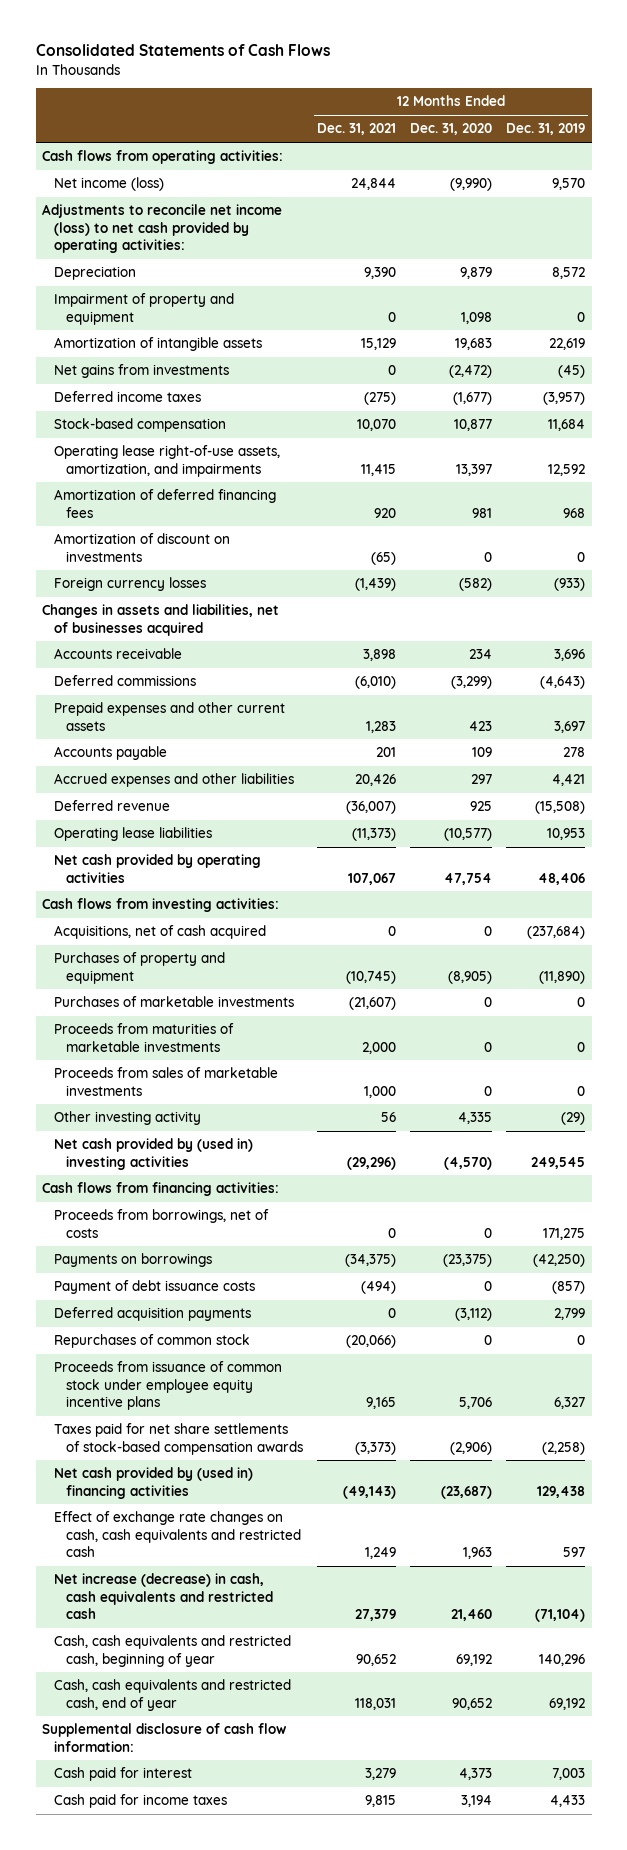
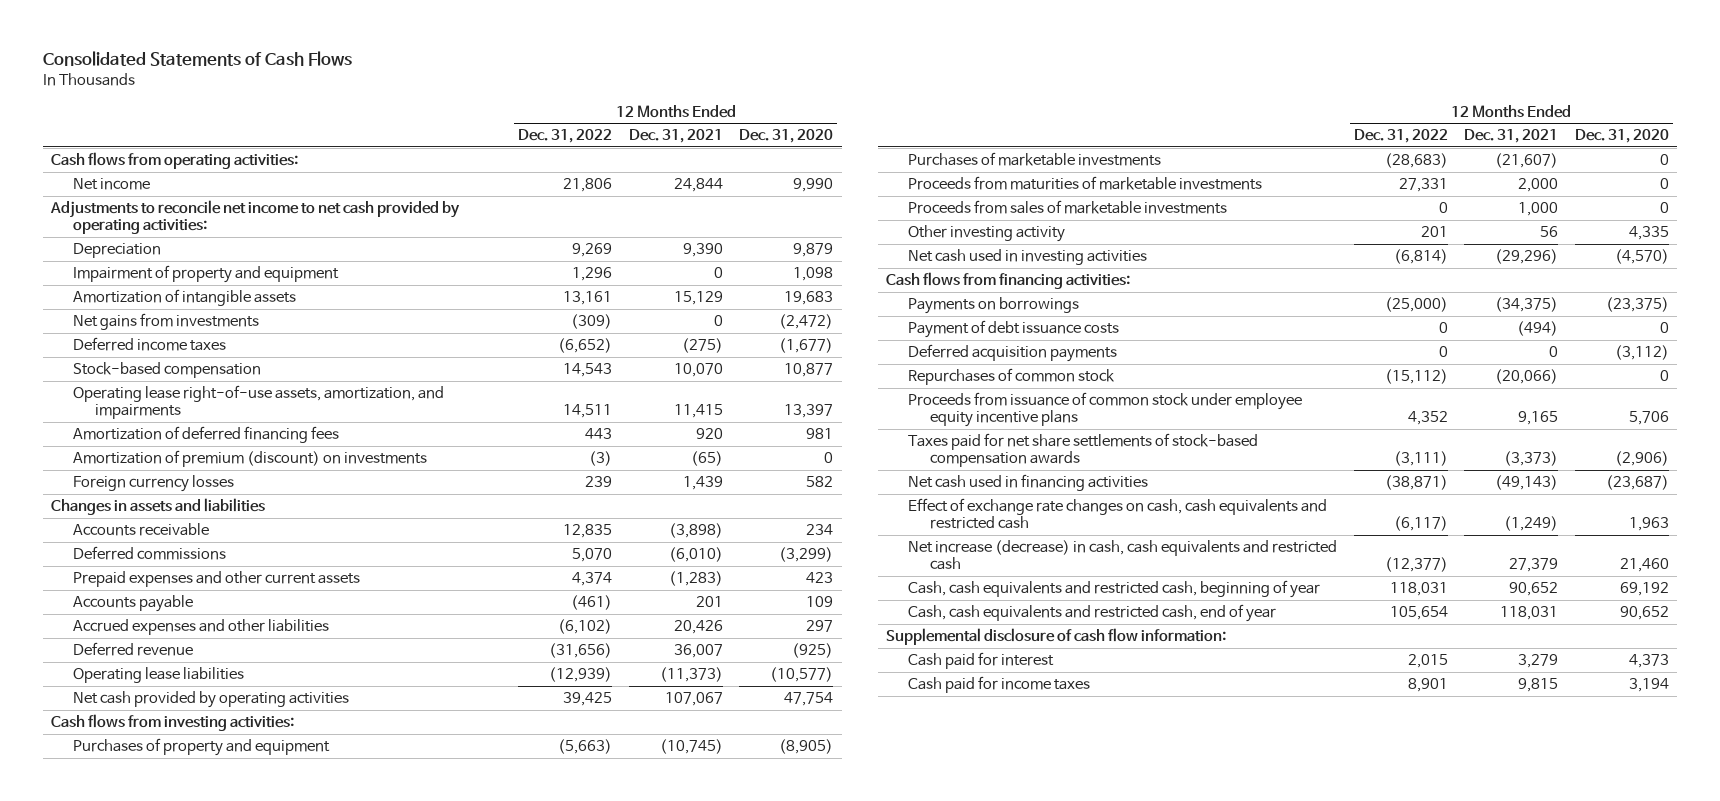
- | 12 Months Ended Dec. 31, 2021 | 12 Months Ended Dec. 31, 2020 | 12 Months Ended Dec. 31, 2019
+ | 12 Months Ended Dec. 31, 2022 | 12 Months Ended Dec. 31, 2021 | 12 Months Ended Dec. 31, 2020
- Net income (loss) | 24,844 | (9,990) | 9,570
- Adjustments to reconcile net income (loss) to net cash provided by operating activities:
+ Net income | 21,806 | 24,844 | 9,990
+ Adjustments to reconcile net income to net cash provided by operating activities:
- Amortization of discount on investments | (65) | 0 | 0
- Foreign currency losses | (1,439) | (582) | (933)
- Changes in assets and liabilities, net of businesses acquired
- Accounts receivable | 3,898 | 234 | 3,696
+ Amortization of premium (discount) on investments | (3) | (65) | 0
+ Foreign currency losses | 239 | 1,439 | 582
+ Changes in assets and liabilities
+ Accounts receivable | 12,835 | (3,898) | 234
- Prepaid expenses and other current assets | 1,283 | 423 | 3,697
+ Prepaid expenses and other current assets | 4,374 | (1,283) | 423
- Deferred revenue | (36,007) | 925 | (15,508)
+ Deferred revenue | (31,656) | 36,007 | (925)
- Acquisitions, net of cash acquired | 0 | 0 | (237,684)
- Net cash provided by (used in) investing activities | (29,296) | (4,570) | 249,545
+ Net cash used in investing activities | (6,814) | (29,296) | (4,570)
- Proceeds from borrowings, net of costs | 0 | 0 | 171,275
- Net cash provided by (used in) financing activities | (49,143) | (23,687) | 129,438
- Effect of exchange rate changes on cash, cash equivalents and restricted cash | 1,249 | 1,963 | 597
+ Net cash used in financing activities | (38,871) | (49,143) | (23,687)
+ Effect of exchange rate changes on cash, cash equivalents and restricted cash | (6,117) | (1,249) | 1,963

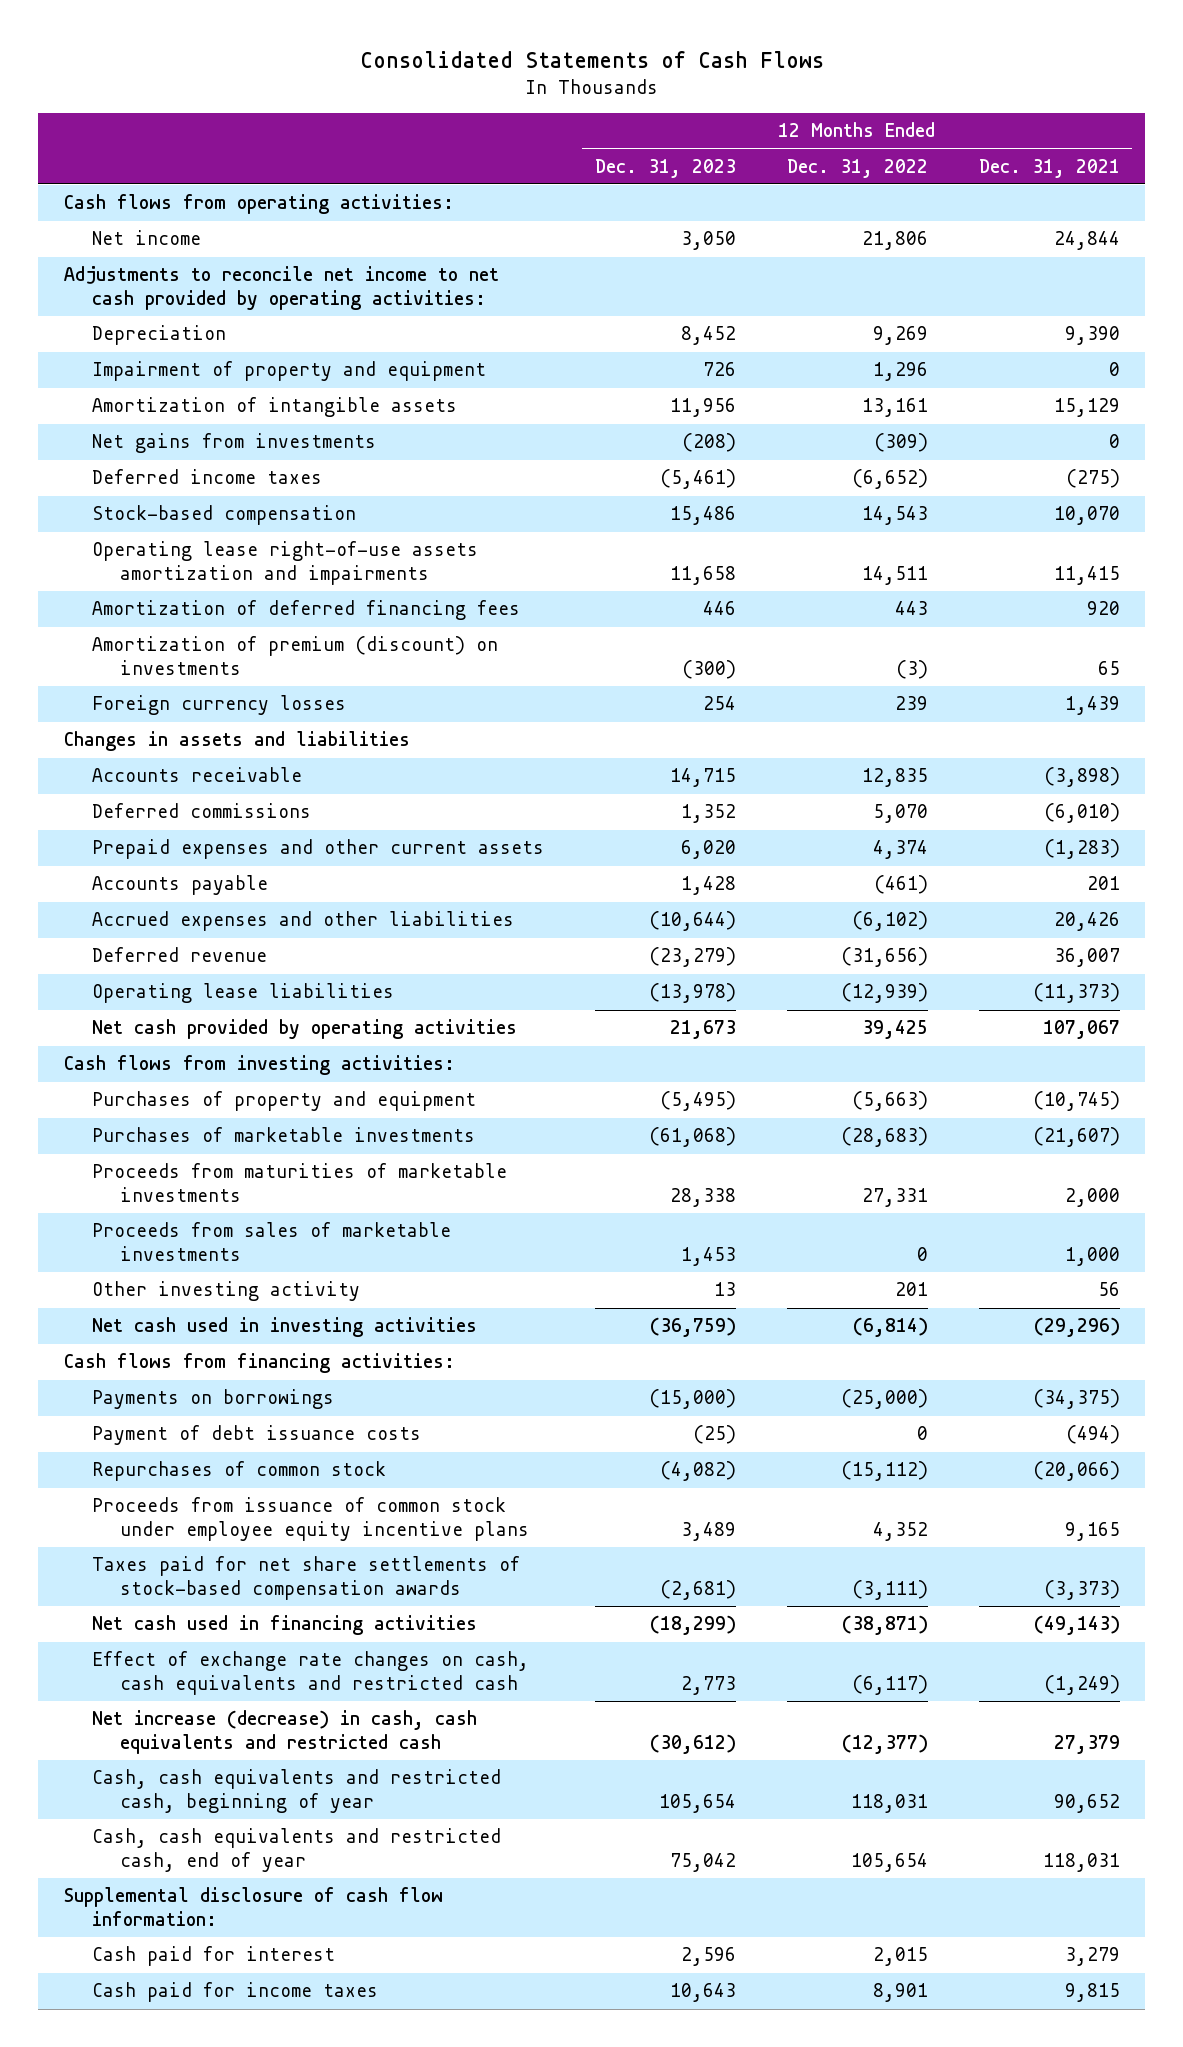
- | 12 Months Ended Dec. 31, 2022 | 12 Months Ended Dec. 31, 2021 | 12 Months Ended Dec. 31, 2020
+ | 12 Months Ended Dec. 31, 2023 | 12 Months Ended Dec. 31, 2022 | 12 Months Ended Dec. 31, 2021
- Operating lease right-of-use assets, amortization, and impairments | 14,511 | 11,415 | 13,397
+ Operating lease right-of-use assets amortization and impairments | 11,658 | 14,511 | 11,415
- Amortization of premium (discount) on investments | (3) | (65) | 0
+ Amortization of premium (discount) on investments | (300) | (3) | 65
- Deferred acquisition payments | 0 | 0 | (3,112)

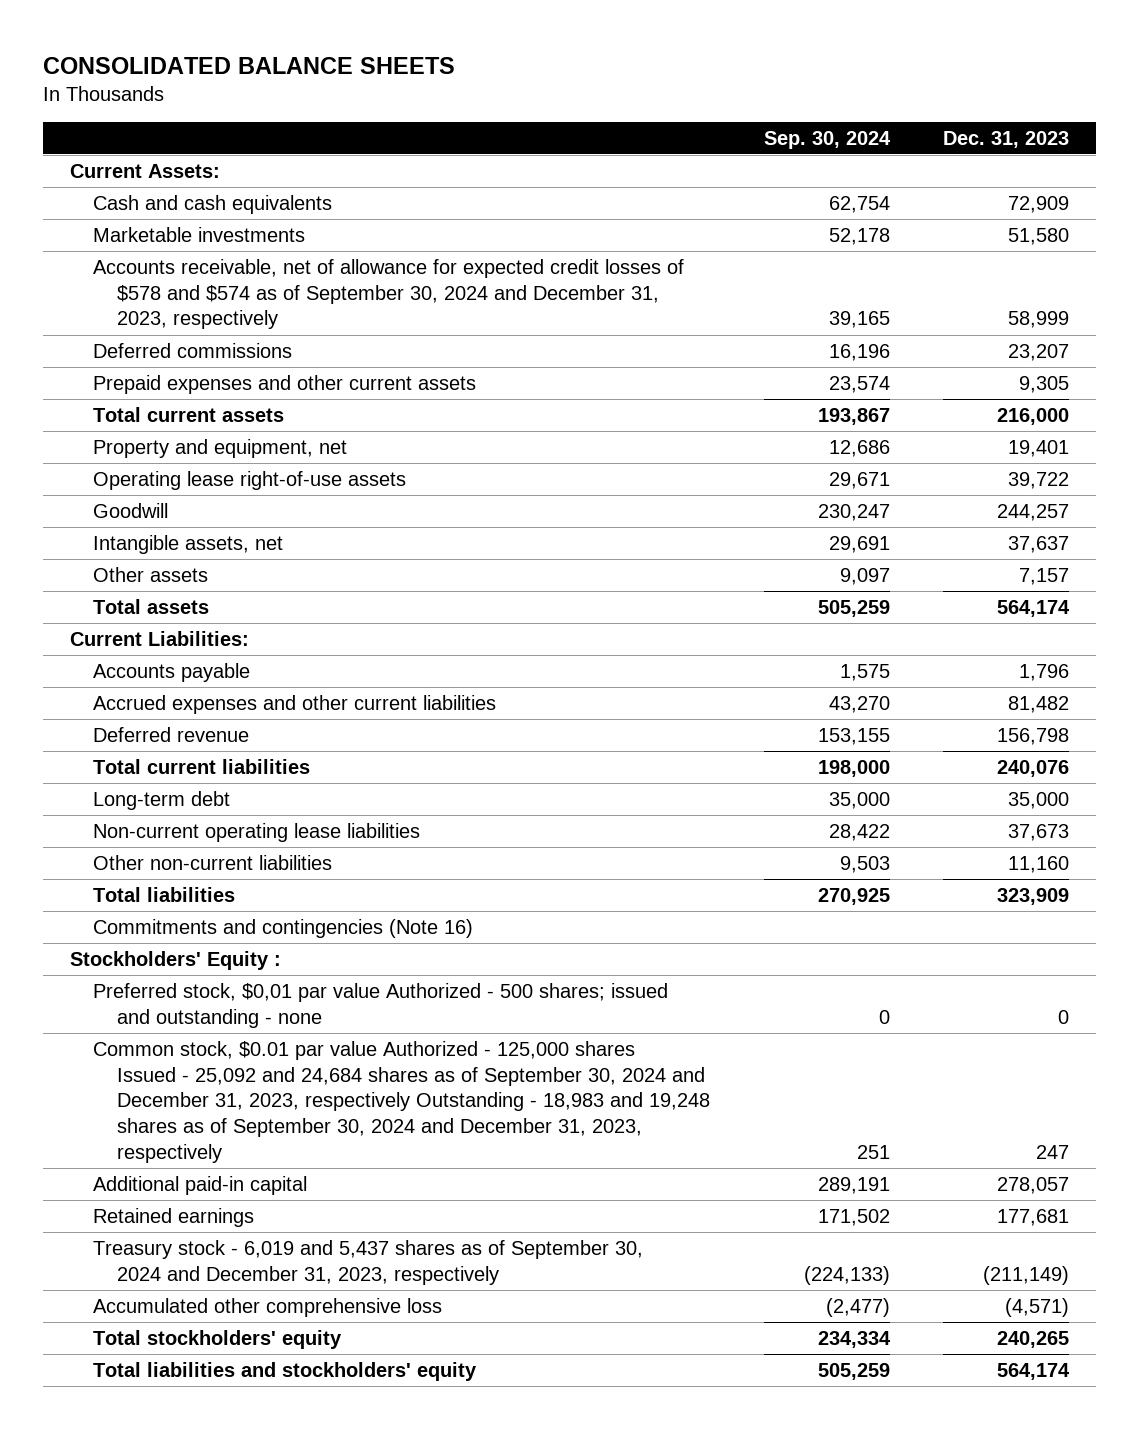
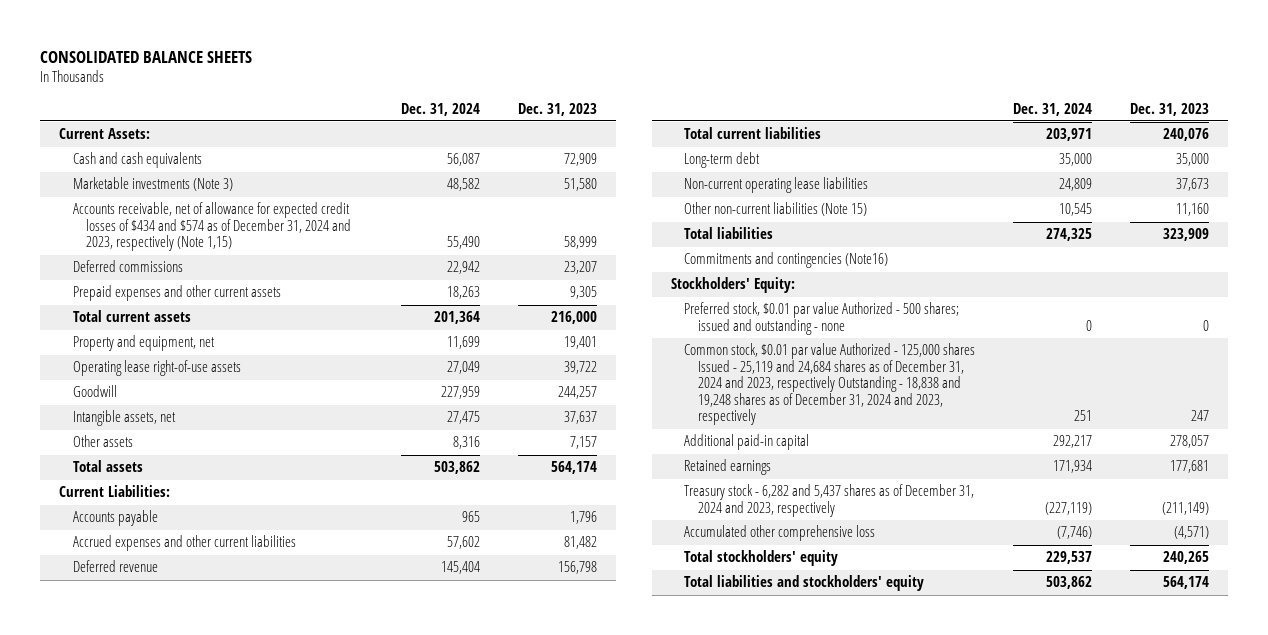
- | Sep. 30, 2024 | Dec. 31, 2023
+ | Dec. 31, 2024 | Dec. 31, 2023
- Marketable investments | 52,178 | 51,580
- Accounts receivable, net of allowance for expected credit losses of $578 and $574 as of September 30, 2024 and December 31, 2023, respectively | 39,165 | 58,999
+ Marketable investments (Note 3) | 48,582 | 51,580
+ Accounts receivable, net of allowance for expected credit losses of $434 and $574 as of December 31, 2024 and 2023, respectively (Note 1,15) | 55,490 | 58,999
- Other non-current liabilities | 9,503 | 11,160
+ Other non-current liabilities (Note 15) | 10,545 | 11,160
- Commitments and contingencies (Note 16)
- Stockholders' Equity :
- Preferred stock, $0,01 par value Authorized - 500 shares; issued and outstanding - none | 0 | 0
- Common stock, $0.01 par value Authorized - 125,000 shares Issued - 25,092 and 24,684 shares as of September 30, 2024 and December 31, 2023, respectively Outstanding - 18,983 and 19,248 shares as of September 30, 2024 and December 31, 2023, respectively | 251 | 247
+ Commitments and contingencies (Note16)
+ Stockholders' Equity:
+ Preferred stock, $0.01 par value Authorized - 500 shares; issued and outstanding - none | 0 | 0
+ Common stock, $0.01 par value Authorized - 125,000 shares Issued - 25,119 and 24,684 shares as of December 31, 2024 and 2023, respectively Outstanding - 18,838 and 19,248 shares as of December 31, 2024 and 2023, respectively | 251 | 247
- Treasury stock - 6,019 and 5,437 shares as of September 30, 2024 and December 31, 2023, respectively | (224,133) | (211,149)
+ Treasury stock - 6,282 and 5,437 shares as of December 31, 2024 and 2023, respectively | (227,119) | (211,149)

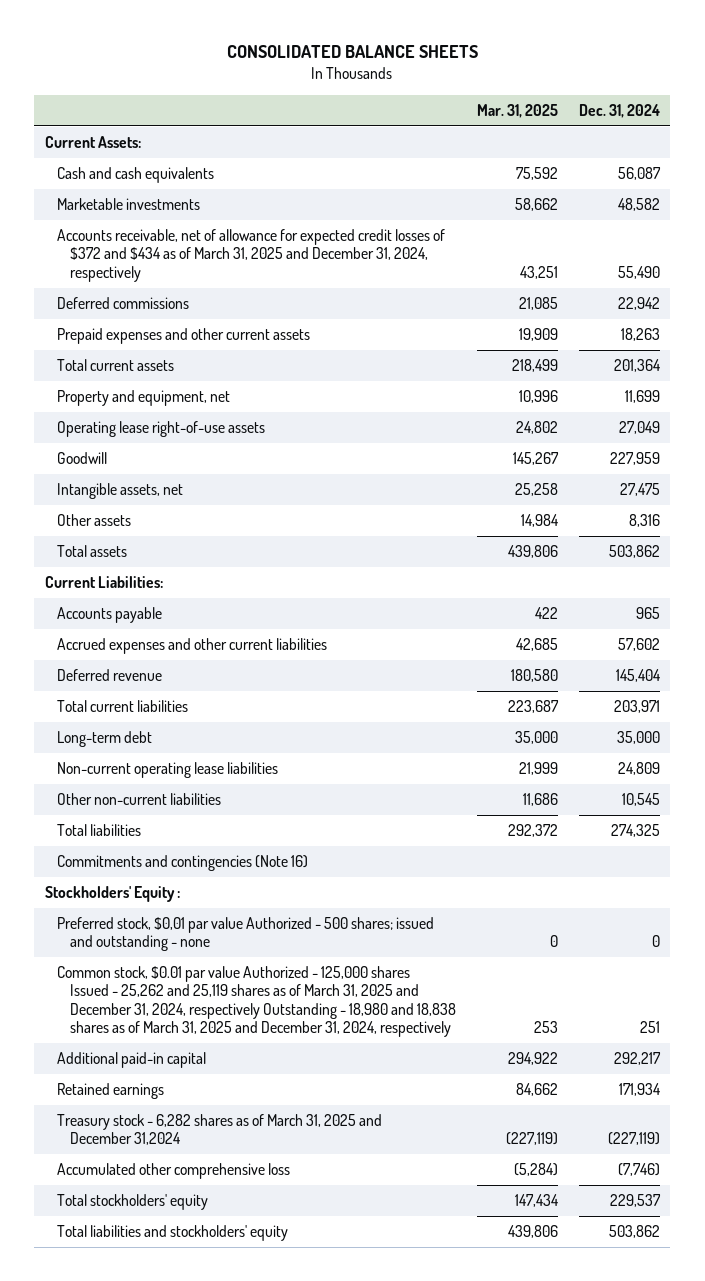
- | Dec. 31, 2024 | Dec. 31, 2023
+ | Mar. 31, 2025 | Dec. 31, 2024
- Marketable investments (Note 3) | 48,582 | 51,580
- Accounts receivable, net of allowance for expected credit losses of $434 and $574 as of December 31, 2024 and 2023, respectively (Note 1,15) | 55,490 | 58,999
+ Marketable investments | 58,662 | 48,582
+ Accounts receivable, net of allowance for expected credit losses of $372 and $434 as of March 31, 2025 and December 31, 2024, respectively | 43,251 | 55,490
- Other non-current liabilities (Note 15) | 10,545 | 11,160
+ Other non-current liabilities | 11,686 | 10,545
- Commitments and contingencies (Note16)
- Stockholders' Equity:
- Preferred stock, $0.01 par value Authorized - 500 shares; issued and outstanding - none | 0 | 0
- Common stock, $0.01 par value Authorized - 125,000 shares Issued - 25,119 and 24,684 shares as of December 31, 2024 and 2023, respectively Outstanding - 18,838 and 19,248 shares as of December 31, 2024 and 2023, respectively | 251 | 247
+ Commitments and contingencies (Note 16)
+ Stockholders' Equity :
+ Preferred stock, $0,01 par value Authorized - 500 shares; issued and outstanding - none | 0 | 0
+ Common stock, $0.01 par value Authorized - 125,000 shares Issued - 25,262 and 25,119 shares as of March 31, 2025 and December 31, 2024, respectively Outstanding - 18,980 and 18,838 shares as of March 31, 2025 and December 31, 2024, respectively | 253 | 251
- Treasury stock - 6,282 and 5,437 shares as of December 31, 2024 and 2023, respectively | (227,119) | (211,149)
+ Treasury stock - 6,282 shares as of March 31, 2025 and December 31,2024 | (227,119) | (227,119)

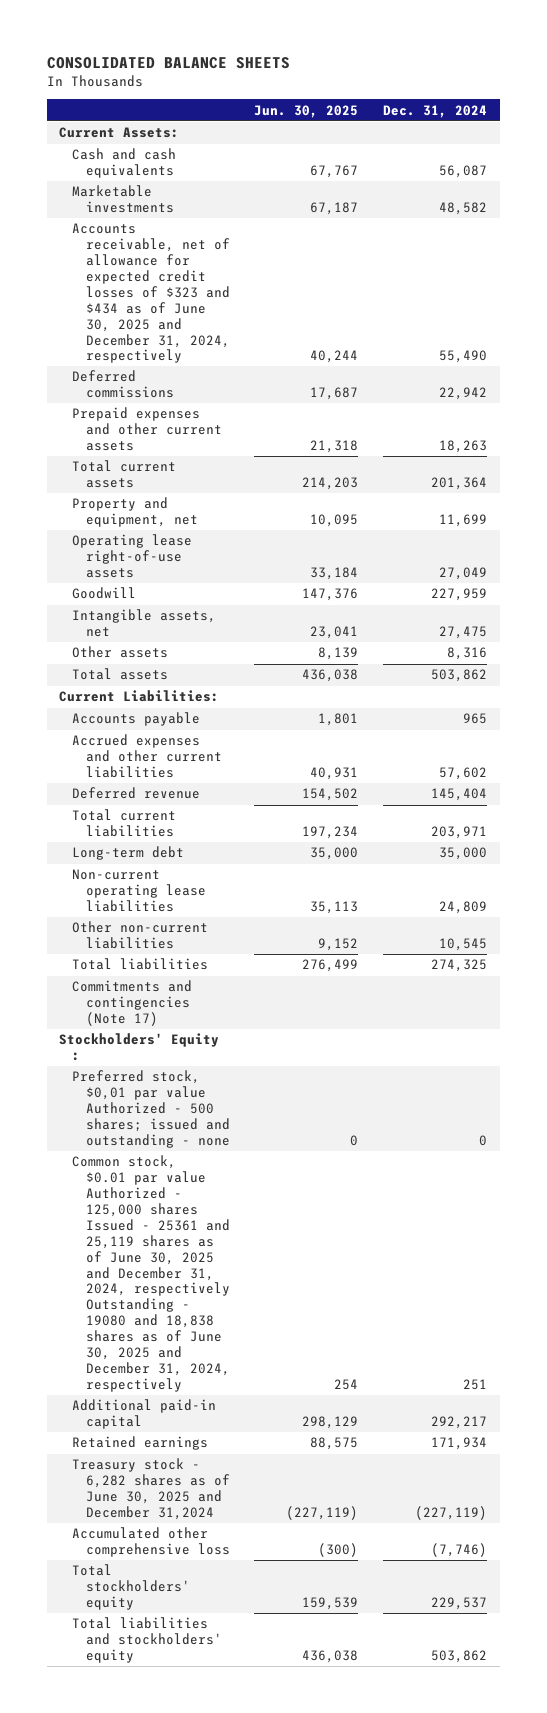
- | Mar. 31, 2025 | Dec. 31, 2024
+ | Jun. 30, 2025 | Dec. 31, 2024
- Accounts receivable, net of allowance for expected credit losses of $372 and $434 as of March 31, 2025 and December 31, 2024, respectively | 43,251 | 55,490
+ Accounts receivable, net of allowance for expected credit losses of $323 and $434 as of June 30, 2025 and December 31, 2024, respectively | 40,244 | 55,490
- Commitments and contingencies (Note 16)
+ Commitments and contingencies (Note 17)
- Common stock, $0.01 par value Authorized - 125,000 shares Issued - 25,262 and 25,119 shares as of March 31, 2025 and December 31, 2024, respectively Outstanding - 18,980 and 18,838 shares as of March 31, 2025 and December 31, 2024, respectively | 253 | 251
+ Common stock, $0.01 par value Authorized - 125,000 shares Issued - 25361 and 25,119 shares as of June 30, 2025 and December 31, 2024, respectively Outstanding - 19080 and 18,838 shares as of June 30, 2025 and December 31, 2024, respectively | 254 | 251
- Treasury stock - 6,282 shares as of March 31, 2025 and December 31,2024 | (227,119) | (227,119)
+ Treasury stock - 6,282 shares as of June 30, 2025 and December 31,2024 | (227,119) | (227,119)

